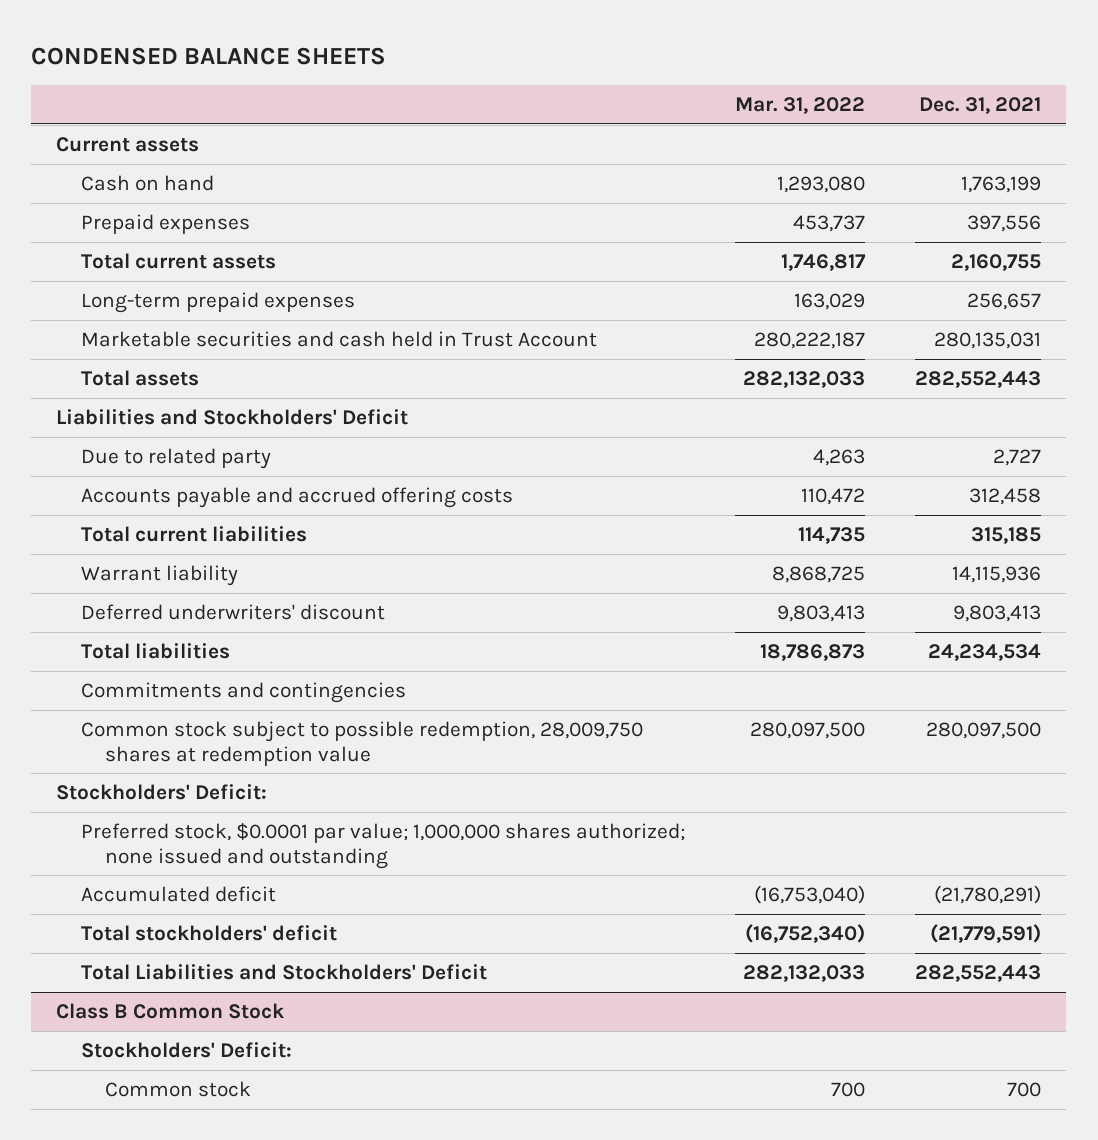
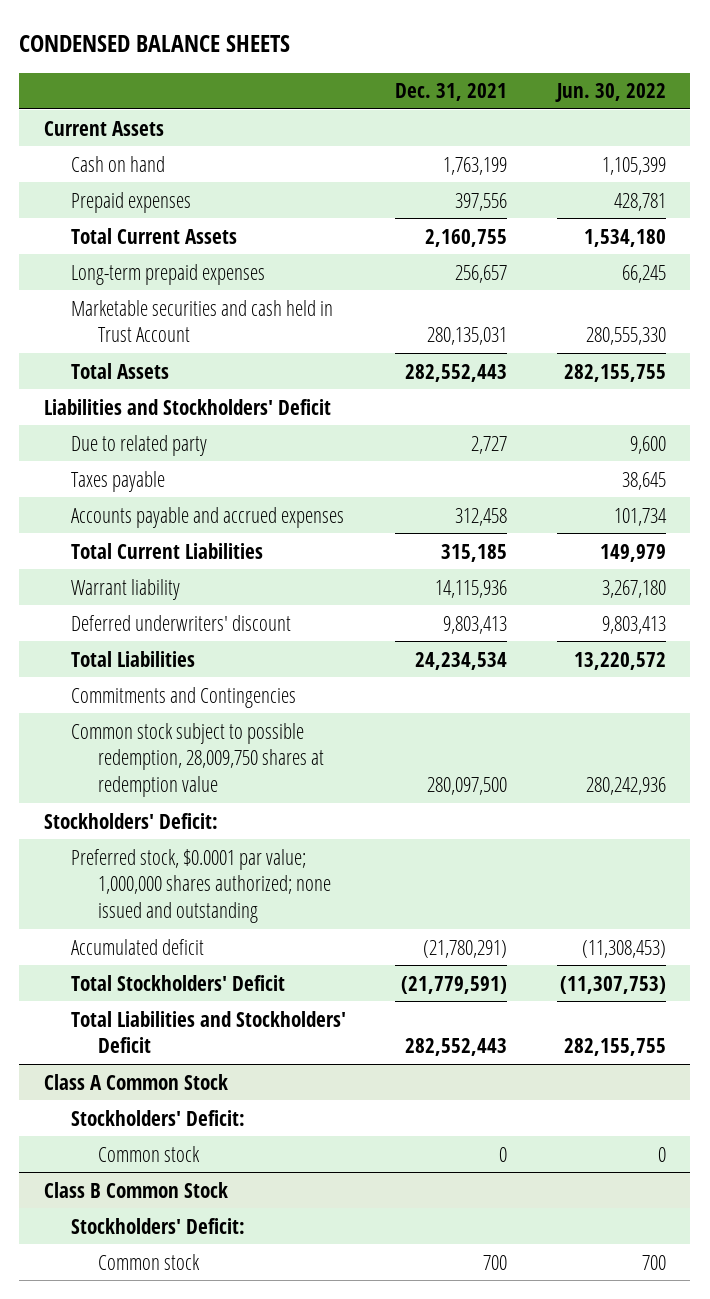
- | Mar. 31, 2022 | Dec. 31, 2021
+ | Dec. 31, 2021 | Jun. 30, 2022
- Current assets
+ Current Assets
- Total current assets | 1,746,817 | 2,160,755
+ Total Current Assets | 2,160,755 | 1,534,180
- Total assets | 282,132,033 | 282,552,443
+ Total Assets | 282,552,443 | 282,155,755
- Accounts payable and accrued offering costs | 110,472 | 312,458
- Total current liabilities | 114,735 | 315,185
+ Taxes payable | | 38,645
+ Accounts payable and accrued expenses | 312,458 | 101,734
+ Total Current Liabilities | 315,185 | 149,979
- Total liabilities | 18,786,873 | 24,234,534
- Commitments and contingencies
+ Total Liabilities | 24,234,534 | 13,220,572
+ Commitments and Contingencies
- Total stockholders' deficit | (16,752,340) | (21,779,591)
+ Total Stockholders' Deficit | (21,779,591) | (11,307,753)
+ Class A Common Stock
+ Stockholders' Deficit:
+ Common stock | 0 | 0

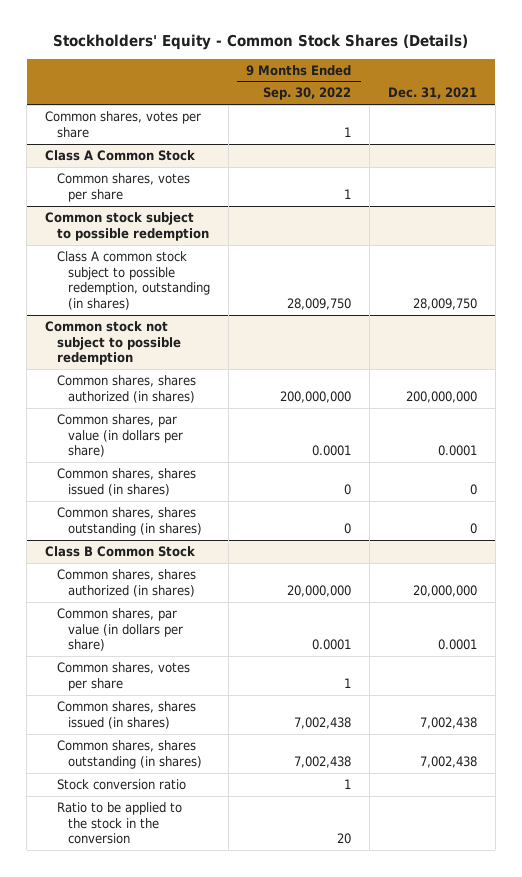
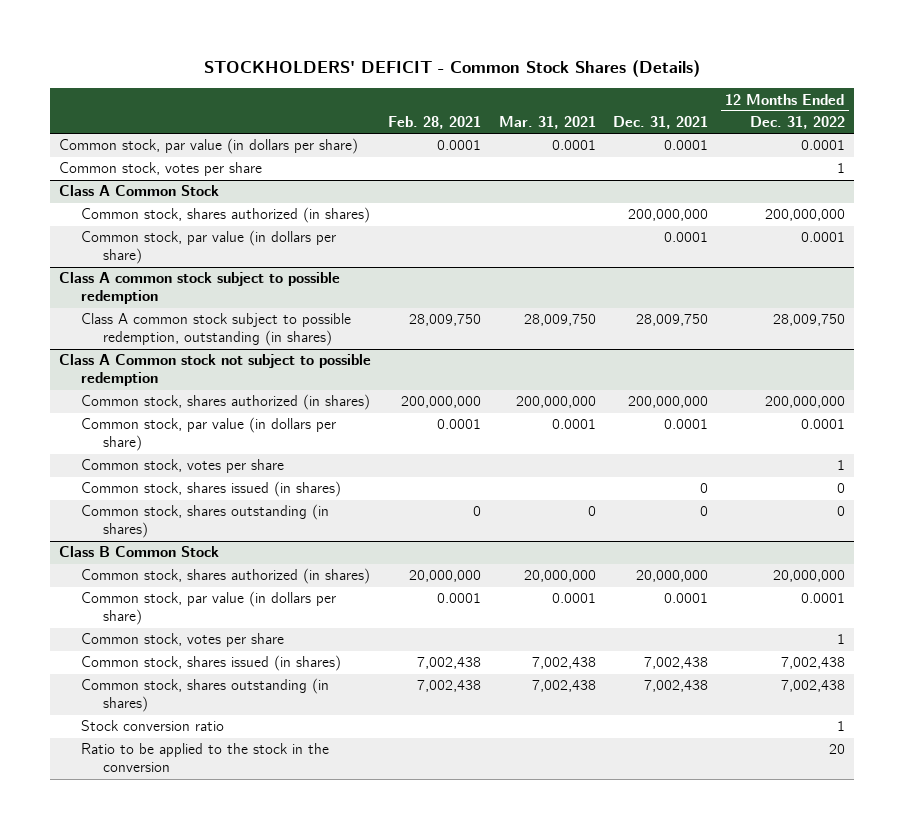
- Stockholders' Equity - Common Stock Shares (Details)
+ STOCKHOLDERS' DEFICIT - Common Stock Shares (Details)
- | 9 Months Ended Sep. 30, 2022 | Dec. 31, 2021
+ | Feb. 28, 2021 | Mar. 31, 2021 | Dec. 31, 2021 | 12 Months Ended Dec. 31, 2022
- Common shares, votes per share | 1 |
+ Common stock, par value (in dollars per share) | 0.0001 | 0.0001 | 0.0001 | 0.0001
+ Common stock, votes per share | | | | 1
@ Class A Common Stock
- Common shares, votes per share | 1 |
- Common stock subject to possible redemption
@ Class A Common Stock
+ Common stock, shares authorized (in shares) | | | 200,000,000 | 200,000,000
+ Common stock, par value (in dollars per share) | | | 0.0001 | 0.0001
+ Class A common stock subject to possible redemption
- Common stock not subject to possible redemption
- Common shares, shares authorized (in shares) | 200,000,000 | 200,000,000
- Common shares, par value (in dollars per share) | 0.0001 | 0.0001
- Common shares, shares issued (in shares) | 0 | 0
- Common shares, shares outstanding (in shares) | 0 | 0
+ Class A Common stock not subject to possible redemption
+ Common stock, shares authorized (in shares) | 200,000,000 | 200,000,000 | 200,000,000 | 200,000,000
+ Common stock, par value (in dollars per share) | 0.0001 | 0.0001 | 0.0001 | 0.0001
+ Common stock, votes per share | | | | 1
+ Common stock, shares issued (in shares) | | | 0 | 0
+ Common stock, shares outstanding (in shares) | 0 | 0 | 0 | 0
@ Class B Common Stock
- Common shares, shares authorized (in shares) | 20,000,000 | 20,000,000
- Common shares, par value (in dollars per share) | 0.0001 | 0.0001
- Common shares, votes per share | 1 |
- Common shares, shares issued (in shares) | 7,002,438 | 7,002,438
- Common shares, shares outstanding (in shares) | 7,002,438 | 7,002,438
+ Common stock, shares authorized (in shares) | 20,000,000 | 20,000,000 | 20,000,000 | 20,000,000
+ Common stock, par value (in dollars per share) | 0.0001 | 0.0001 | 0.0001 | 0.0001
+ Common stock, votes per share | | | | 1
+ Common stock, shares issued (in shares) | 7,002,438 | 7,002,438 | 7,002,438 | 7,002,438
+ Common stock, shares outstanding (in shares) | 7,002,438 | 7,002,438 | 7,002,438 | 7,002,438

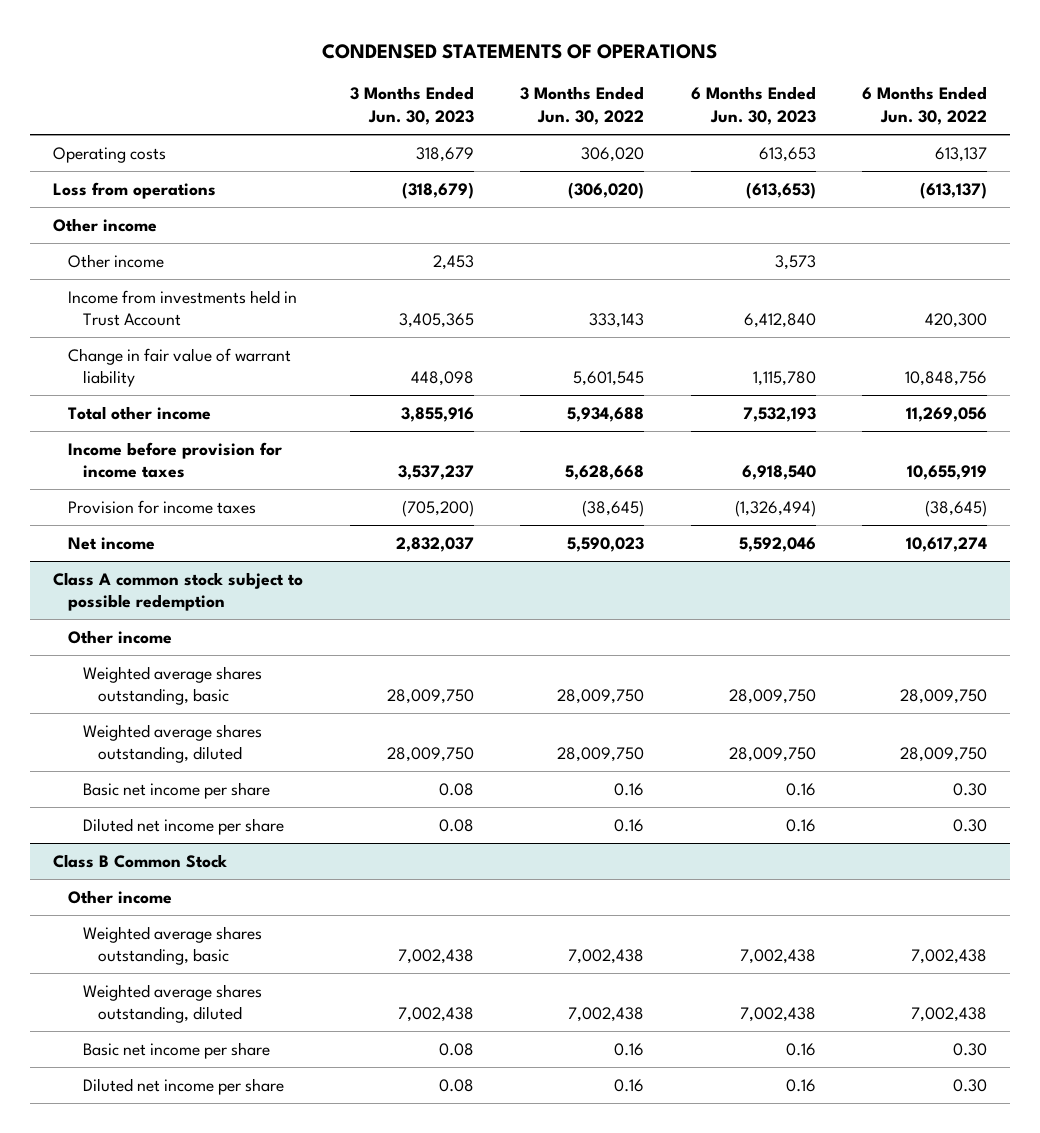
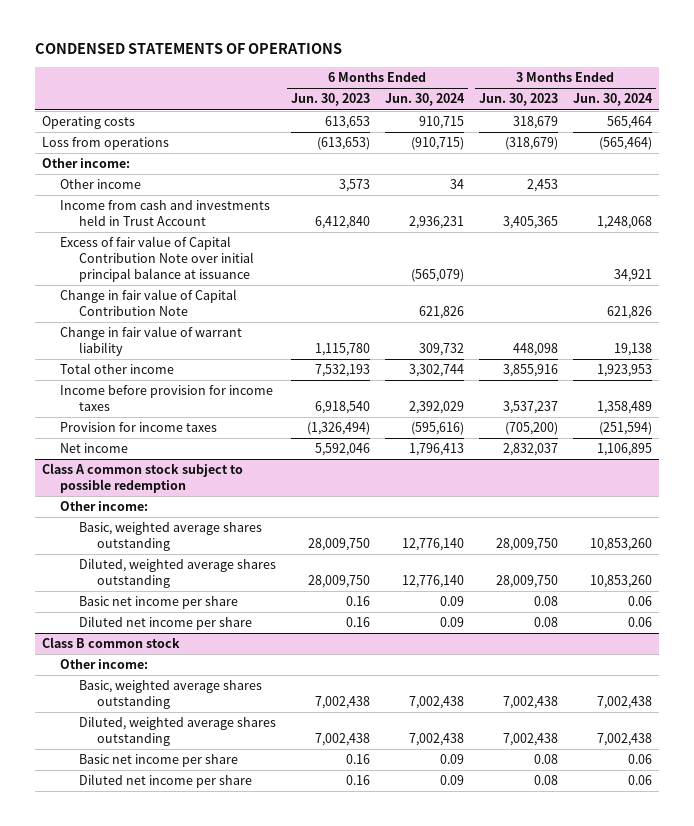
- | 3 Months Ended Jun. 30, 2023 | 3 Months Ended Jun. 30, 2022 | 6 Months Ended Jun. 30, 2023 | 6 Months Ended Jun. 30, 2022
+ | 6 Months Ended Jun. 30, 2023 | 6 Months Ended Jun. 30, 2024 | 3 Months Ended Jun. 30, 2023 | 3 Months Ended Jun. 30, 2024
- Other income
+ Other income:
- Income from investments held in Trust Account | 3,405,365 | 333,143 | 6,412,840 | 420,300
+ Income from cash and investments held in Trust Account | 6,412,840 | 2,936,231 | 3,405,365 | 1,248,068
+ Excess of fair value of Capital Contribution Note over initial principal balance at issuance | | (565,079) | | 34,921
+ Change in fair value of Capital Contribution Note | | 621,826 | | 621,826
@ Class A common stock subject to possible redemption
- Other income
- Weighted average shares outstanding, basic | 28,009,750 | 28,009,750 | 28,009,750 | 28,009,750
- Weighted average shares outstanding, diluted | 28,009,750 | 28,009,750 | 28,009,750 | 28,009,750
+ Other income:
+ Basic, weighted average shares outstanding | 28,009,750 | 12,776,140 | 28,009,750 | 10,853,260
+ Diluted, weighted average shares outstanding | 28,009,750 | 12,776,140 | 28,009,750 | 10,853,260
- Class B Common Stock
- Other income
- Weighted average shares outstanding, basic | 7,002,438 | 7,002,438 | 7,002,438 | 7,002,438
- Weighted average shares outstanding, diluted | 7,002,438 | 7,002,438 | 7,002,438 | 7,002,438
+ Class B common stock
+ Other income:
+ Basic, weighted average shares outstanding | 7,002,438 | 7,002,438 | 7,002,438 | 7,002,438
+ Diluted, weighted average shares outstanding | 7,002,438 | 7,002,438 | 7,002,438 | 7,002,438

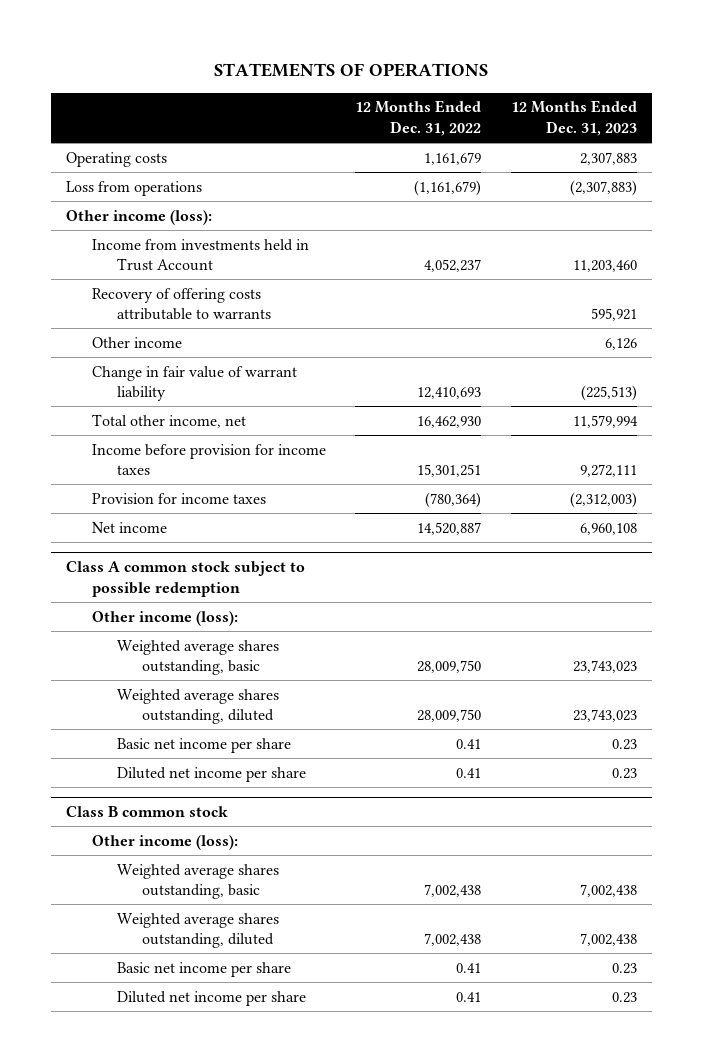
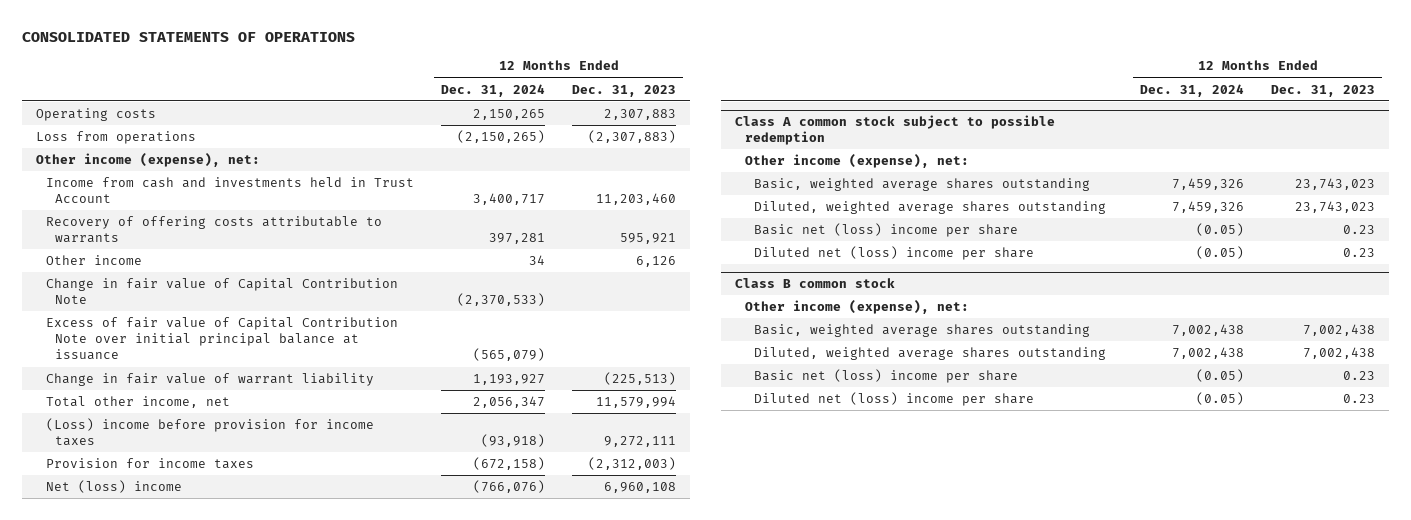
- STATEMENTS OF OPERATIONS
+ CONSOLIDATED STATEMENTS OF OPERATIONS
- | 12 Months Ended Dec. 31, 2022 | 12 Months Ended Dec. 31, 2023
+ | 12 Months Ended Dec. 31, 2024 | 12 Months Ended Dec. 31, 2023
- Other income (loss):
- Income from investments held in Trust Account | 4,052,237 | 11,203,460
+ Other income (expense), net:
+ Income from cash and investments held in Trust Account | 3,400,717 | 11,203,460
+ Change in fair value of Capital Contribution Note | (2,370,533) |
+ Excess of fair value of Capital Contribution Note over initial principal balance at issuance | (565,079) |
- Income before provision for income taxes | 15,301,251 | 9,272,111
+ (Loss) income before provision for income taxes | (93,918) | 9,272,111
- Net income | 14,520,887 | 6,960,108
+ Net (loss) income | (766,076) | 6,960,108
@ Class A common stock subject to possible redemption
- Other income (loss):
- Weighted average shares outstanding, basic | 28,009,750 | 23,743,023
- Weighted average shares outstanding, diluted | 28,009,750 | 23,743,023
- Basic net income per share | 0.41 | 0.23
- Diluted net income per share | 0.41 | 0.23
+ Other income (expense), net:
+ Basic, weighted average shares outstanding | 7,459,326 | 23,743,023
+ Diluted, weighted average shares outstanding | 7,459,326 | 23,743,023
+ Basic net (loss) income per share | (0.05) | 0.23
+ Diluted net (loss) income per share | (0.05) | 0.23
@ Class B common stock
- Other income (loss):
- Weighted average shares outstanding, basic | 7,002,438 | 7,002,438
- Weighted average shares outstanding, diluted | 7,002,438 | 7,002,438
- Basic net income per share | 0.41 | 0.23
- Diluted net income per share | 0.41 | 0.23
+ Other income (expense), net:
+ Basic, weighted average shares outstanding | 7,002,438 | 7,002,438
+ Diluted, weighted average shares outstanding | 7,002,438 | 7,002,438
+ Basic net (loss) income per share | (0.05) | 0.23
+ Diluted net (loss) income per share | (0.05) | 0.23

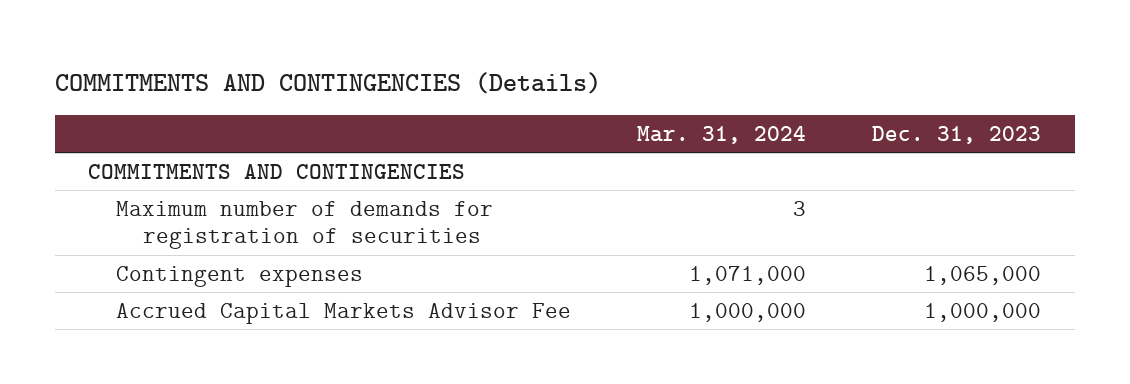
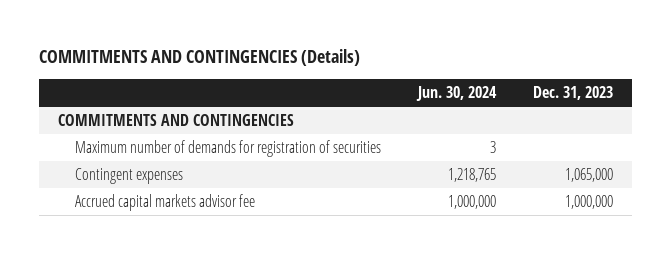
- | Mar. 31, 2024 | Dec. 31, 2023
+ | Jun. 30, 2024 | Dec. 31, 2023
- Accrued Capital Markets Advisor Fee | 1,000,000 | 1,000,000
+ Accrued capital markets advisor fee | 1,000,000 | 1,000,000

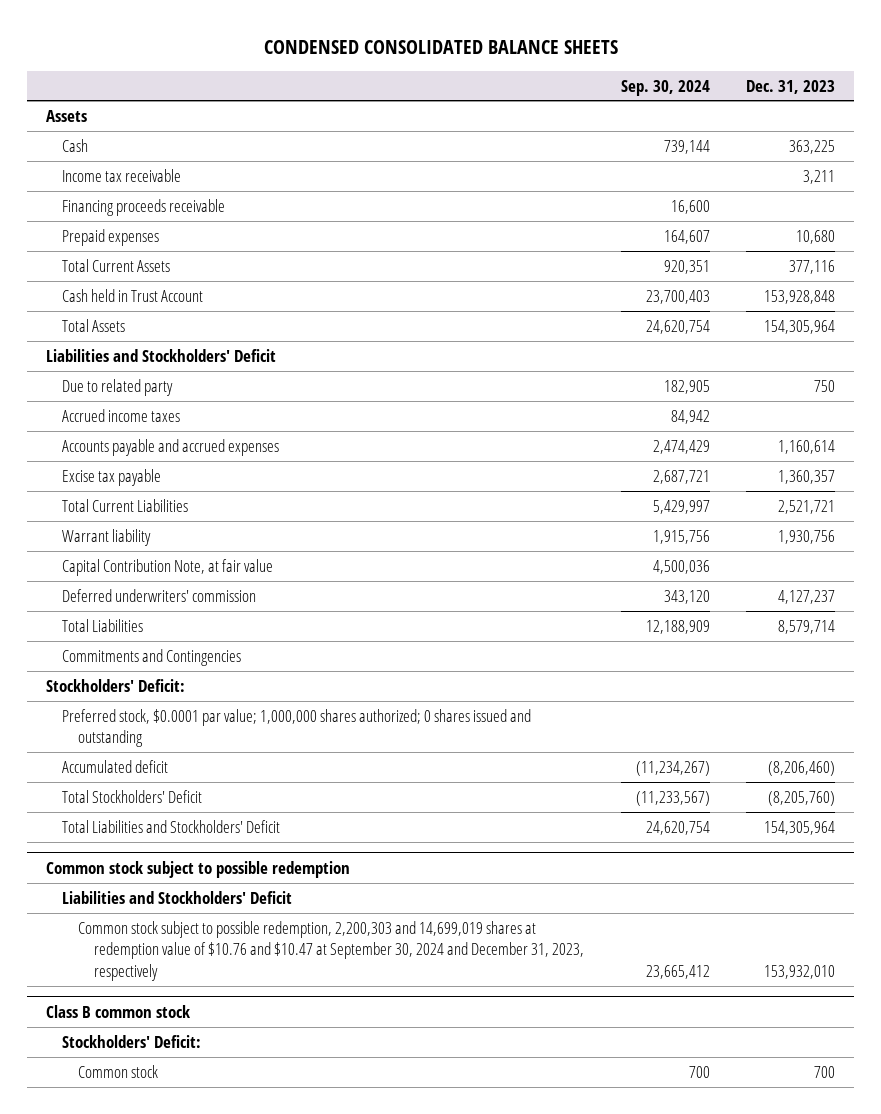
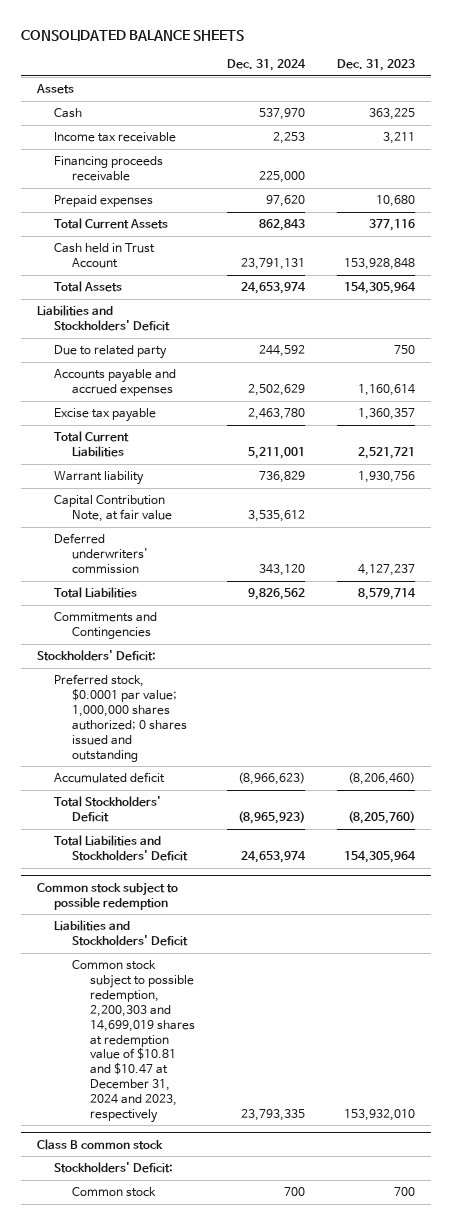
- CONDENSED CONSOLIDATED BALANCE SHEETS
+ CONSOLIDATED BALANCE SHEETS
- | Sep. 30, 2024 | Dec. 31, 2023
+ | Dec. 31, 2024 | Dec. 31, 2023
- Accrued income taxes | 84,942 |
@ Common stock subject to possible redemption
- Common stock subject to possible redemption, 2,200,303 and 14,699,019 shares at redemption value of $10.76 and $10.47 at September 30, 2024 and December 31, 2023, respectively | 23,665,412 | 153,932,010
+ Common stock subject to possible redemption, 2,200,303 and 14,699,019 shares at redemption value of $10.81 and $10.47 at December 31, 2024 and 2023, respectively | 23,793,335 | 153,932,010

